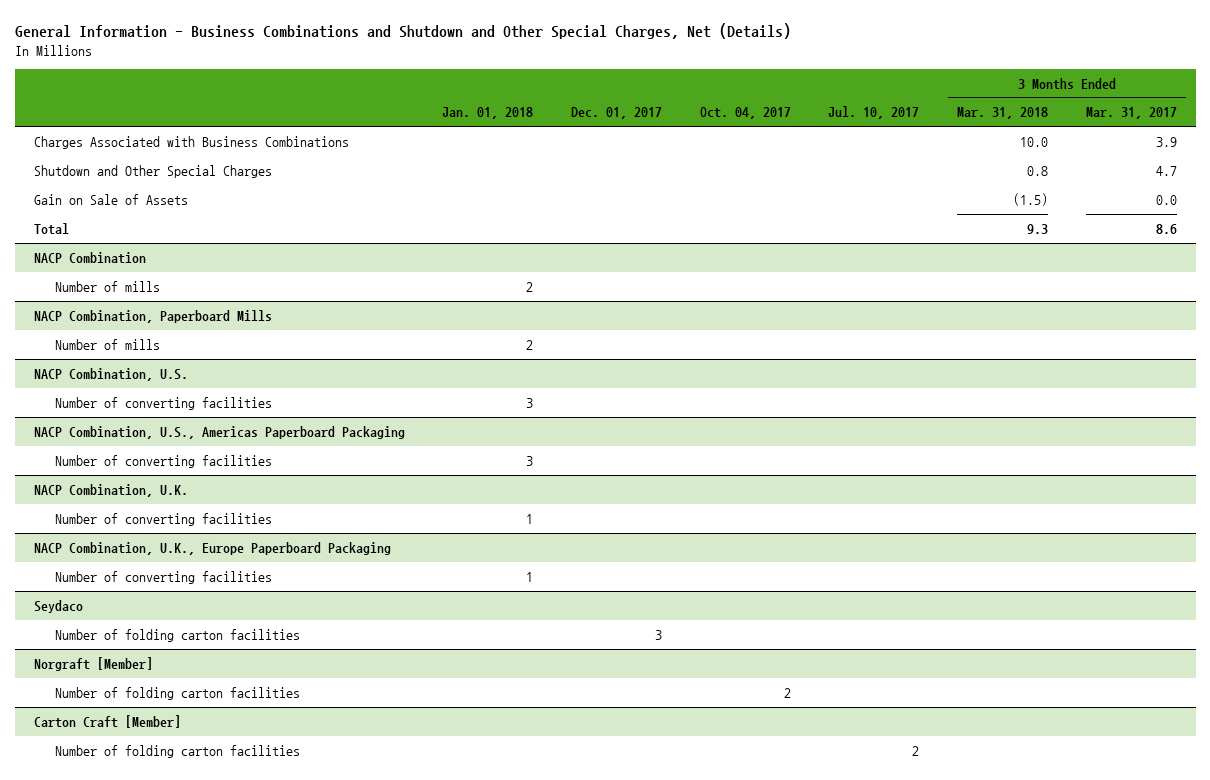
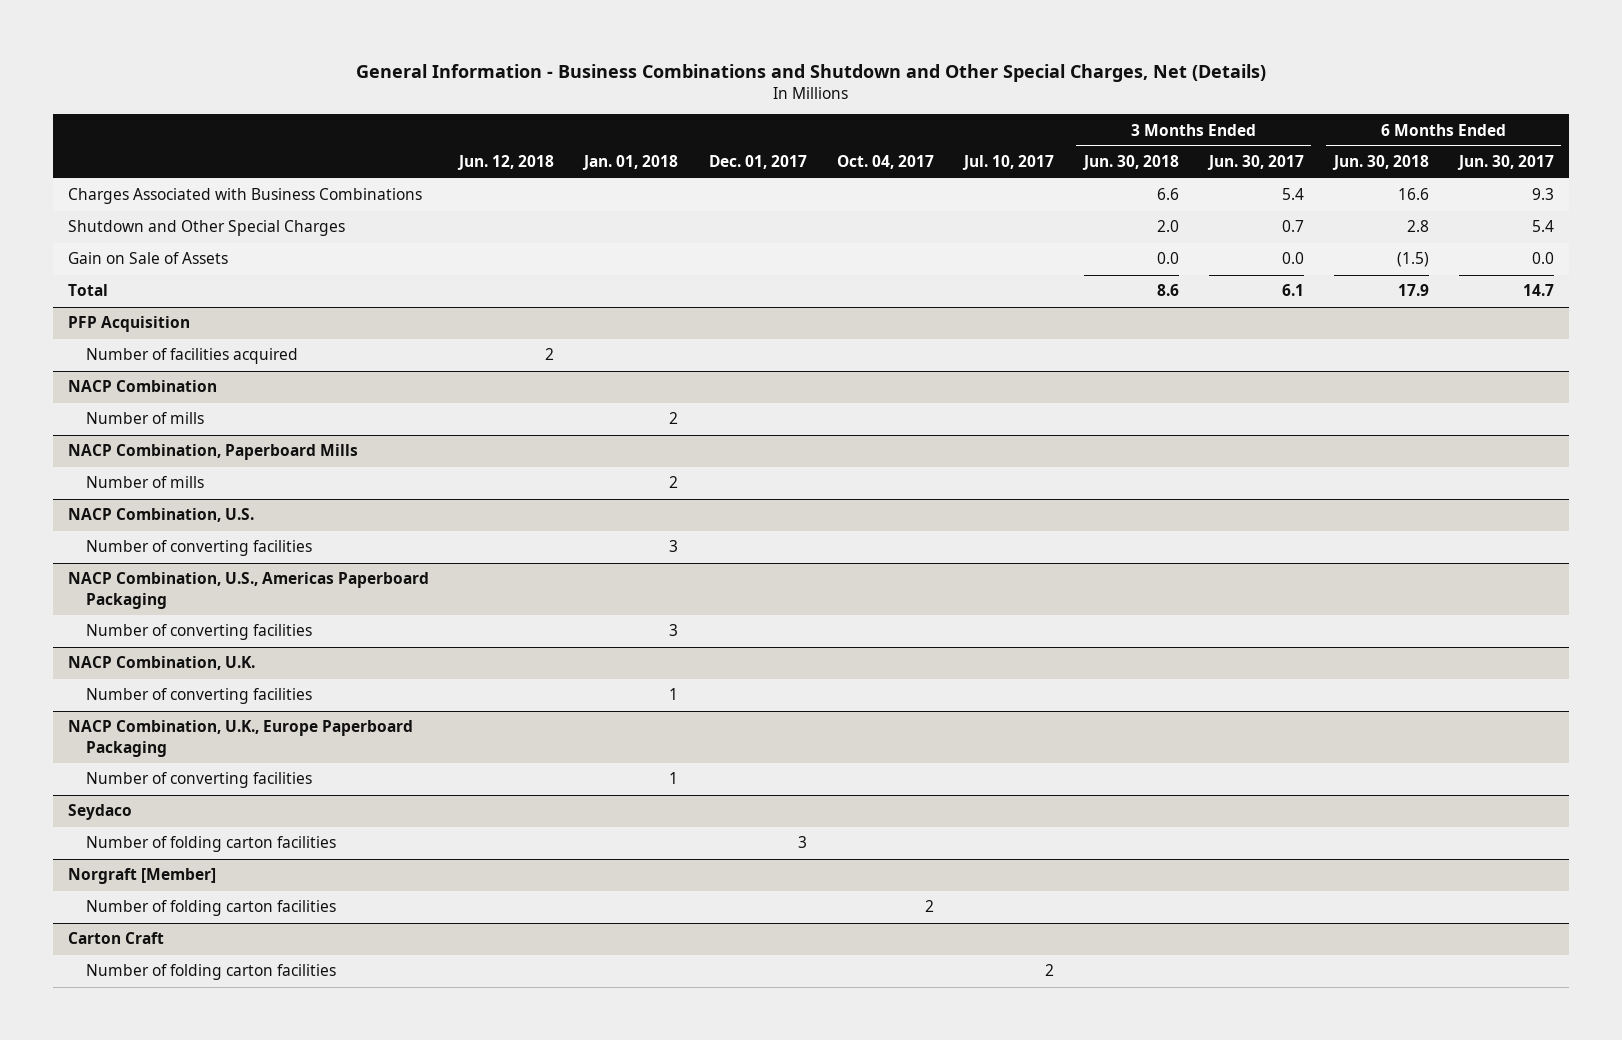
- | Jan. 01, 2018 | Dec. 01, 2017 | Oct. 04, 2017 | Jul. 10, 2017 | 3 Months Ended Mar. 31, 2018 | 3 Months Ended Mar. 31, 2017
+ | Jun. 12, 2018 | Jan. 01, 2018 | Dec. 01, 2017 | Oct. 04, 2017 | Jul. 10, 2017 | 3 Months Ended Jun. 30, 2018 | 3 Months Ended Jun. 30, 2017 | 6 Months Ended Jun. 30, 2018 | 6 Months Ended Jun. 30, 2017
+ PFP Acquisition
+ Number of facilities acquired | 2 | | | | | | | |
- Carton Craft [Member]
+ Carton Craft

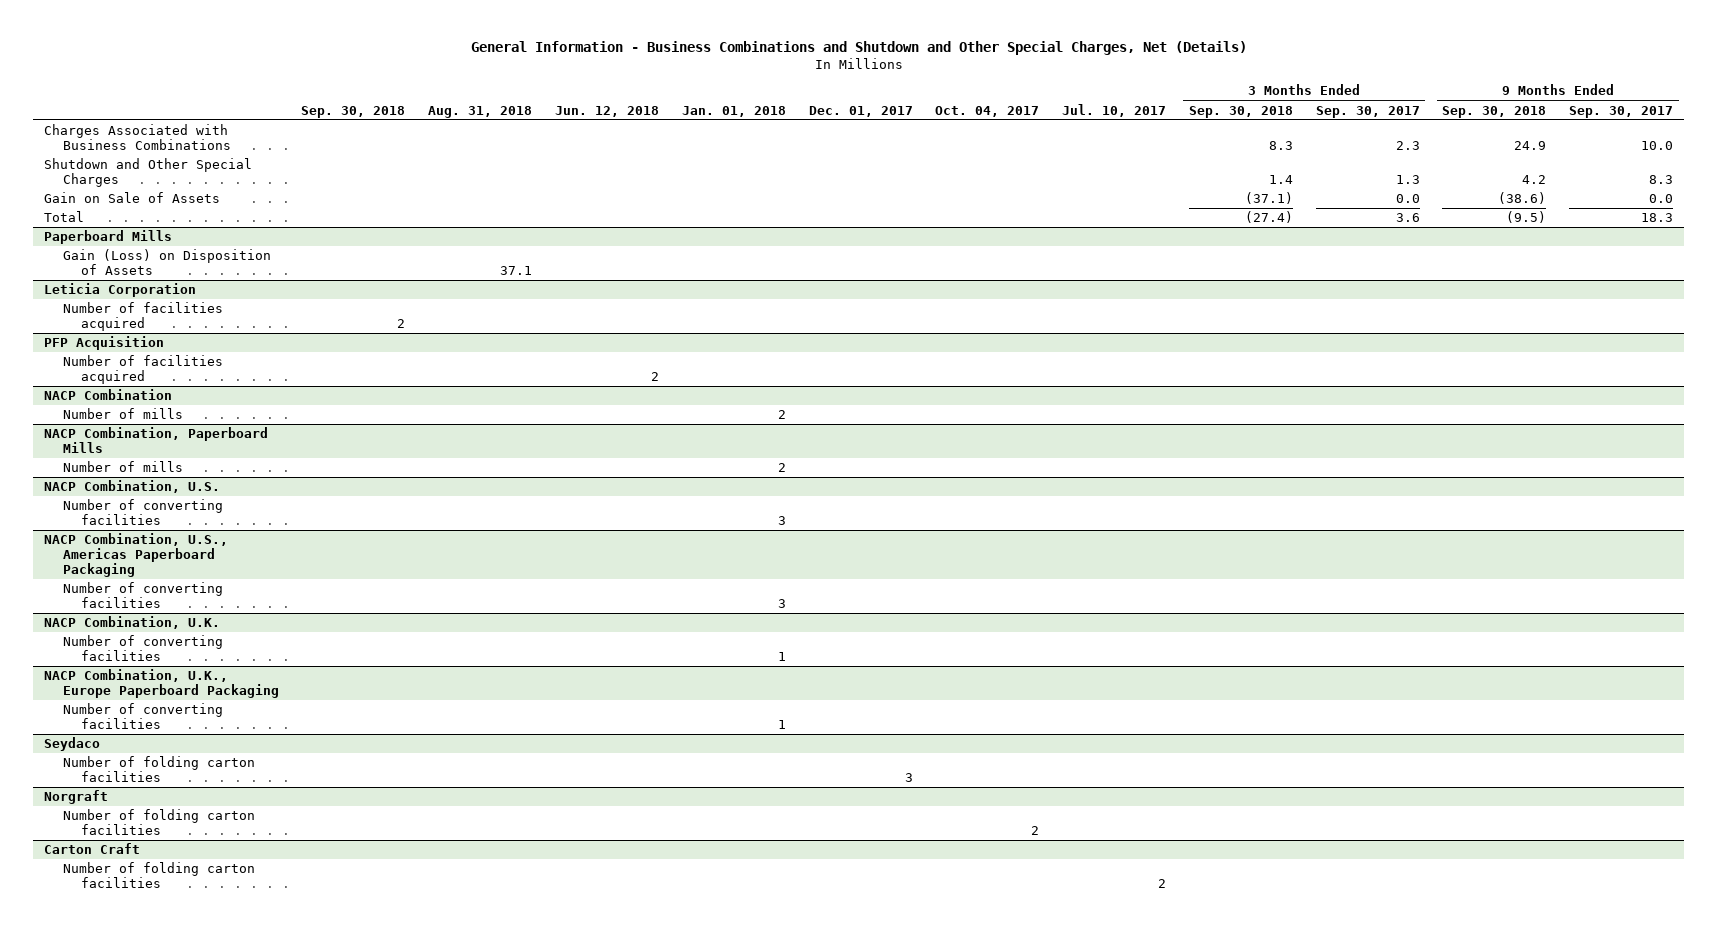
- | Jun. 12, 2018 | Jan. 01, 2018 | Dec. 01, 2017 | Oct. 04, 2017 | Jul. 10, 2017 | 3 Months Ended Jun. 30, 2018 | 3 Months Ended Jun. 30, 2017 | 6 Months Ended Jun. 30, 2018 | 6 Months Ended Jun. 30, 2017
+ | Sep. 30, 2018 | Aug. 31, 2018 | Jun. 12, 2018 | Jan. 01, 2018 | Dec. 01, 2017 | Oct. 04, 2017 | Jul. 10, 2017 | 3 Months Ended Sep. 30, 2018 | 3 Months Ended Sep. 30, 2017 | 9 Months Ended Sep. 30, 2018 | 9 Months Ended Sep. 30, 2017
+ Paperboard Mills
+ Gain (Loss) on Disposition of Assets | | 37.1 | | | | | | | | |
+ Leticia Corporation
+ Number of facilities acquired | 2 | | | | | | | | | |
- Norgraft [Member]
+ Norgraft

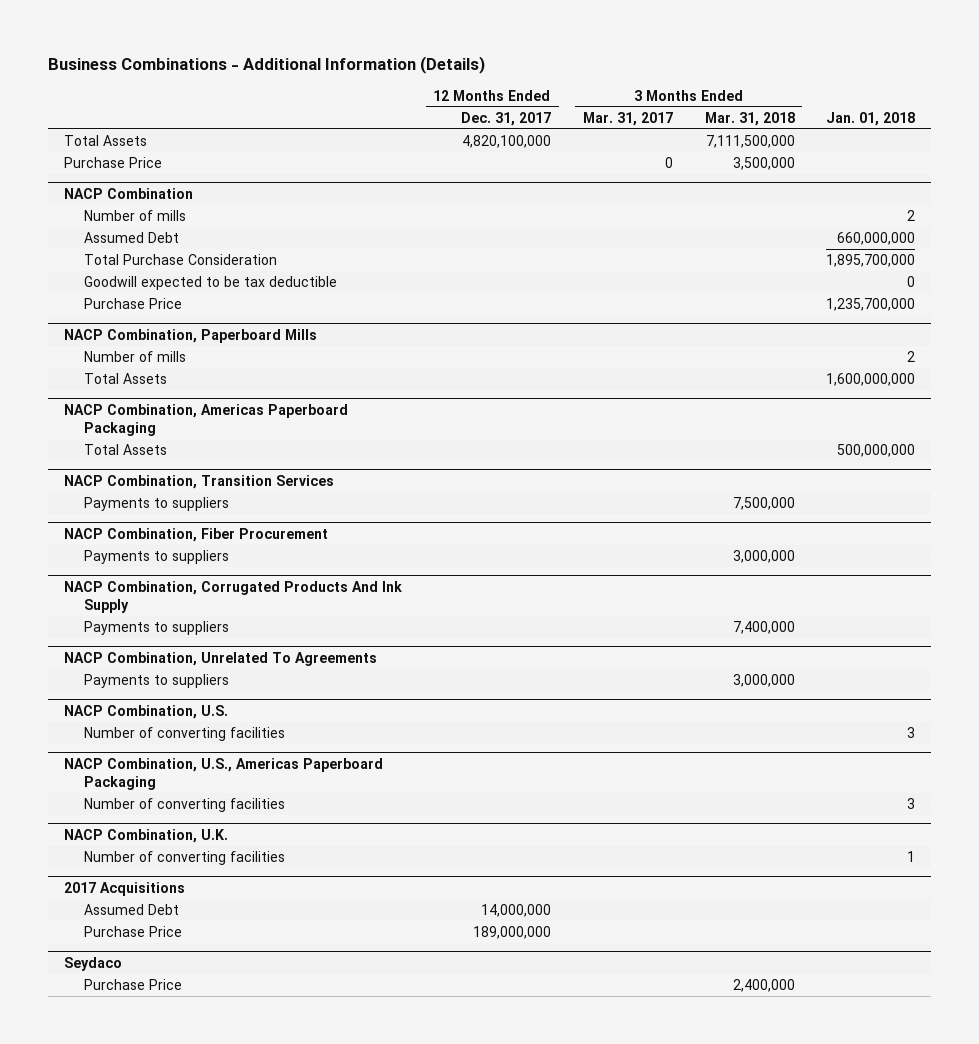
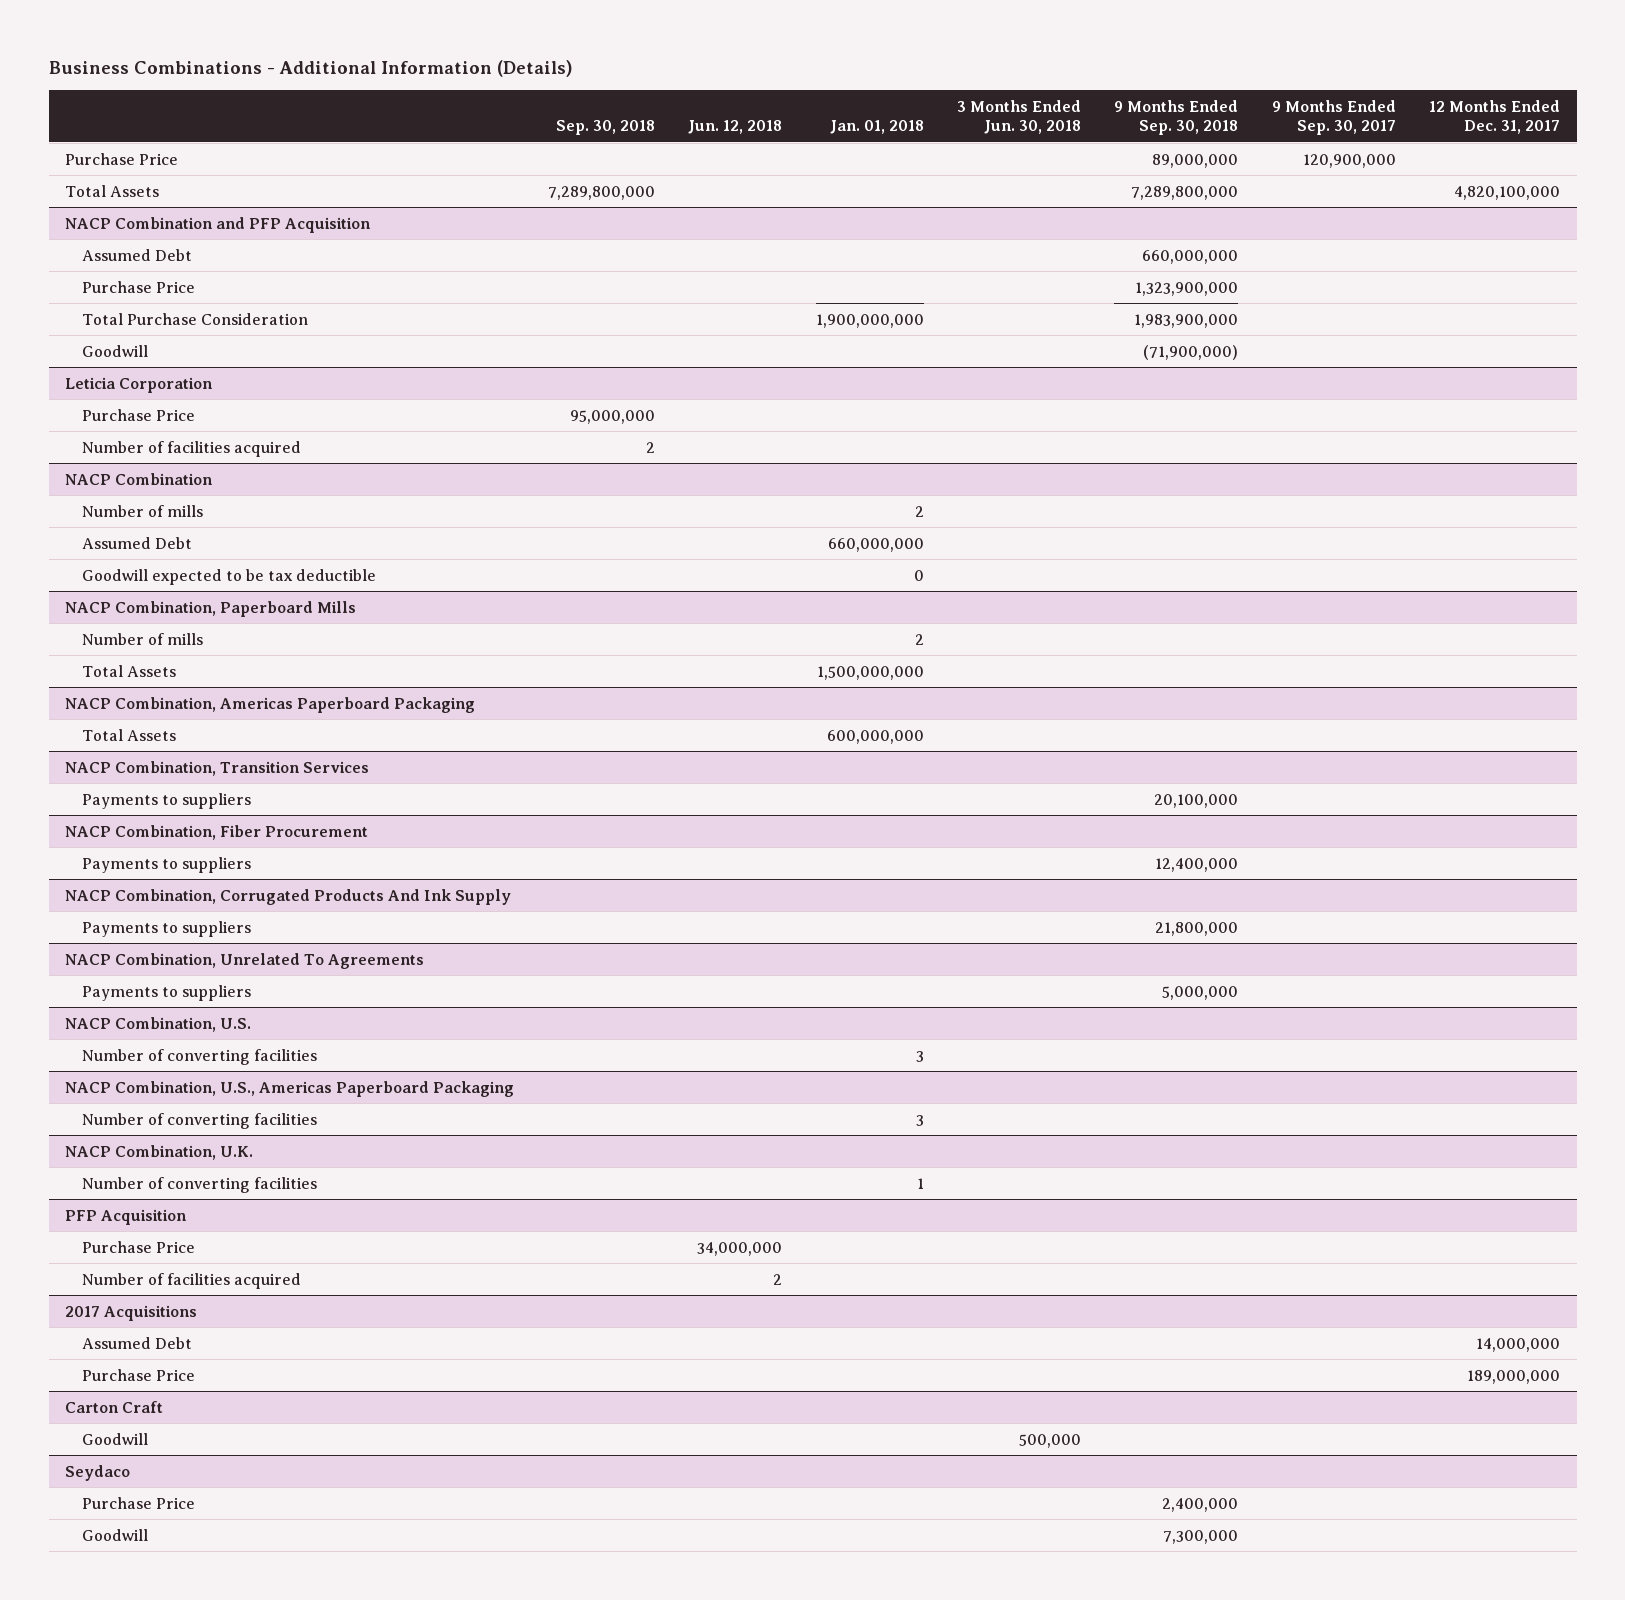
- | 12 Months Ended Dec. 31, 2017 | 3 Months Ended Mar. 31, 2017 | 3 Months Ended Mar. 31, 2018 | Jan. 01, 2018
+ | Sep. 30, 2018 | Jun. 12, 2018 | Jan. 01, 2018 | 3 Months Ended Jun. 30, 2018 | 9 Months Ended Sep. 30, 2018 | 9 Months Ended Sep. 30, 2017 | 12 Months Ended Dec. 31, 2017
moved down: Total Assets | 7,289,800,000 | | | | 7,289,800,000 | | 4,820,100,000
+ NACP Combination and PFP Acquisition
+ Assumed Debt | | | | | 660,000,000 | |
+ Purchase Price | | | | | 1,323,900,000 | |
+ Total Purchase Consideration | | | 1,900,000,000 | | 1,983,900,000 | |
+ Goodwill | | | | | (71,900,000) | |
+ Leticia Corporation
+ Purchase Price | 95,000,000 | | | | | |
+ Number of facilities acquired | 2 | | | | | |
@ NACP Combination
- Total Purchase Consideration | | | | 1,895,700,000
- Purchase Price | | | | 1,235,700,000
@ NACP Combination, Paperboard Mills
- Total Assets | | | | 1,600,000,000
+ Total Assets | | | 1,500,000,000 | | | |
@ NACP Combination, Americas Paperboard Packaging
- Total Assets | | | | 500,000,000
+ Total Assets | | | 600,000,000 | | | |
+ PFP Acquisition
+ Purchase Price | | 34,000,000 | | | | |
+ Number of facilities acquired | | 2 | | | | |
+ Carton Craft
+ Goodwill | | | | 500,000 | | |
@ Seydaco
+ Goodwill | | | | | 7,300,000 | |

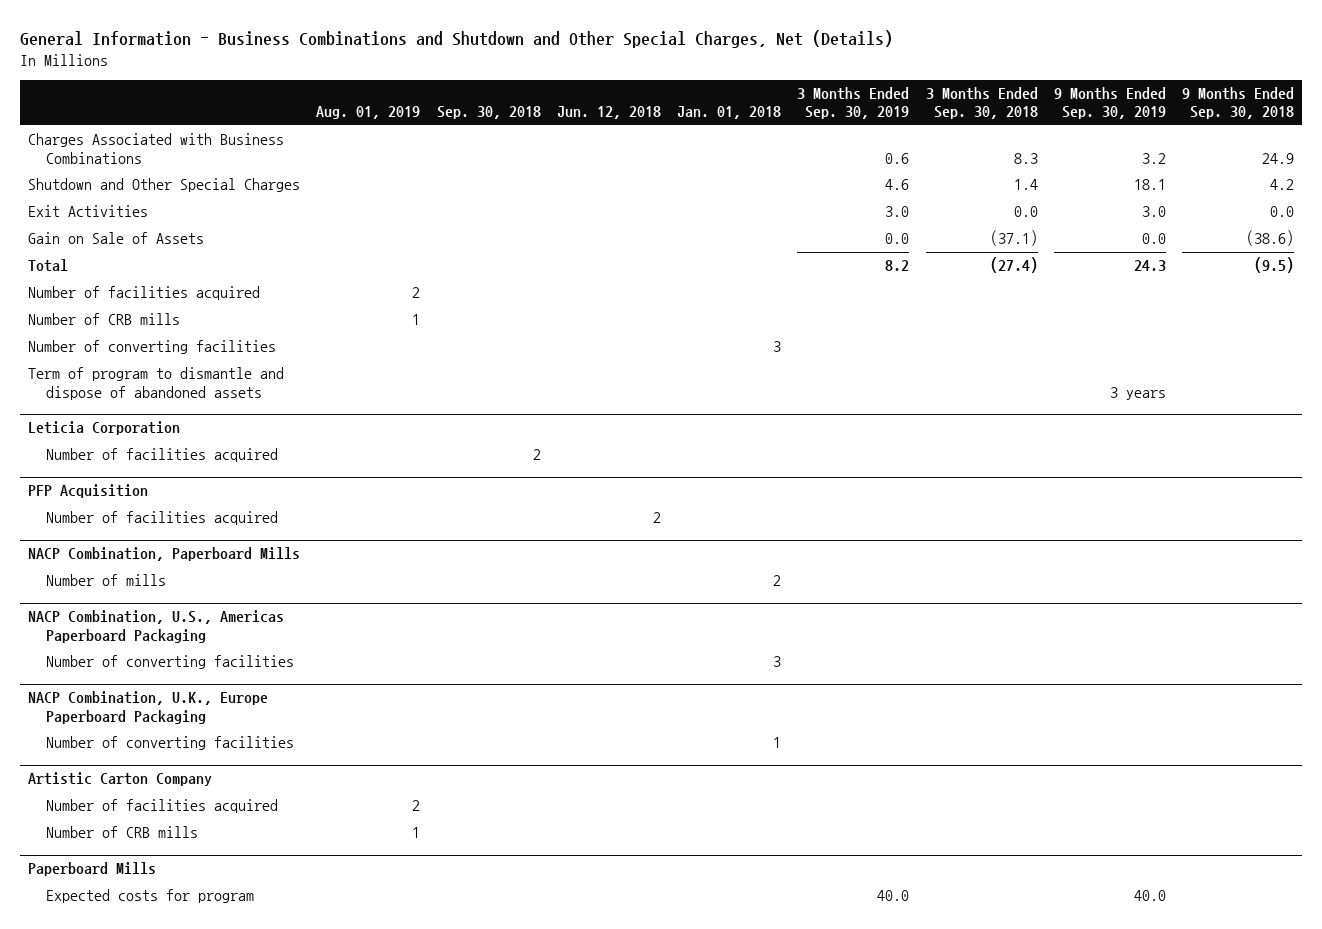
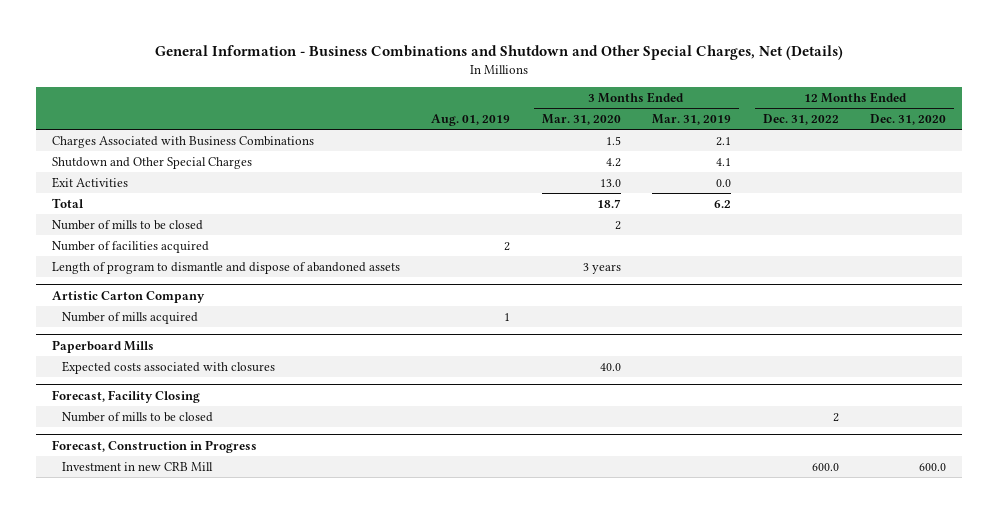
- | Aug. 01, 2019 | Sep. 30, 2018 | Jun. 12, 2018 | Jan. 01, 2018 | 3 Months Ended Sep. 30, 2019 | 3 Months Ended Sep. 30, 2018 | 9 Months Ended Sep. 30, 2019 | 9 Months Ended Sep. 30, 2018
+ | Aug. 01, 2019 | 3 Months Ended Mar. 31, 2020 | 3 Months Ended Mar. 31, 2019 | 12 Months Ended Dec. 31, 2022 | 12 Months Ended Dec. 31, 2020
- Gain on Sale of Assets | | | | | 0.0 | (37.1) | 0.0 | (38.6)
+ Number of mills to be closed | | 2 | | |
- Number of CRB mills | 1 | | | | | | |
- Number of converting facilities | | | | 3 | | | |
- Term of program to dismantle and dispose of abandoned assets | | | | | | | 3 years |
- Leticia Corporation
- Number of facilities acquired | | 2 | | | | | |
- PFP Acquisition
- Number of facilities acquired | | | 2 | | | | |
- NACP Combination, Paperboard Mills
- Number of mills | | | | 2 | | | |
- NACP Combination, U.S., Americas Paperboard Packaging
- Number of converting facilities | | | | 3 | | | |
- NACP Combination, U.K., Europe Paperboard Packaging
- Number of converting facilities | | | | 1 | | | |
+ Length of program to dismantle and dispose of abandoned assets | | 3 years | | |
@ Artistic Carton Company
- Number of facilities acquired | 2 | | | | | | |
- Number of CRB mills | 1 | | | | | | |
+ Number of mills acquired | 1 | | | |
@ Paperboard Mills
- Expected costs for program | | | | | 40.0 | | 40.0 |
+ Expected costs associated with closures | | 40.0 | | |
+ Forecast, Facility Closing
+ Number of mills to be closed | | | | 2 |
+ Forecast, Construction in Progress
+ Investment in new CRB Mill | | | | 600.0 | 600.0

